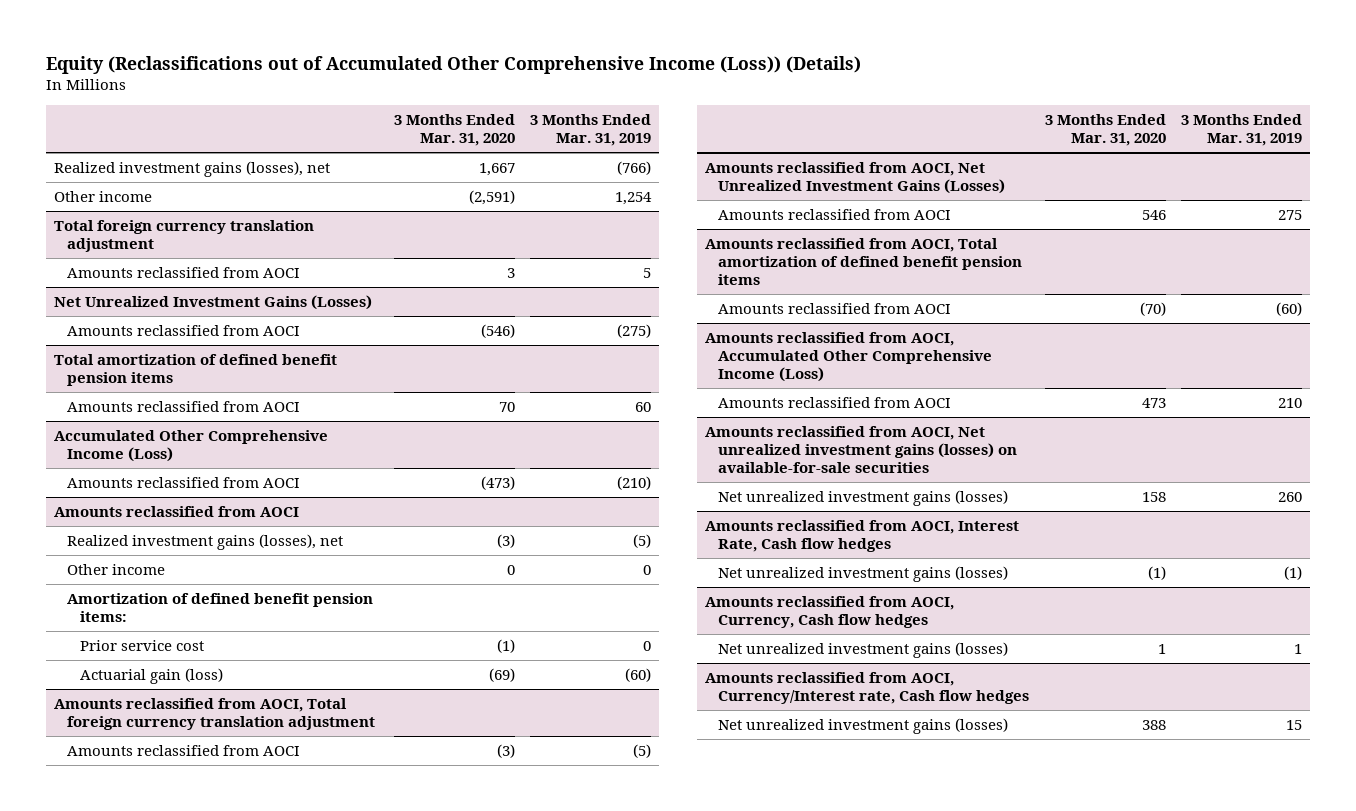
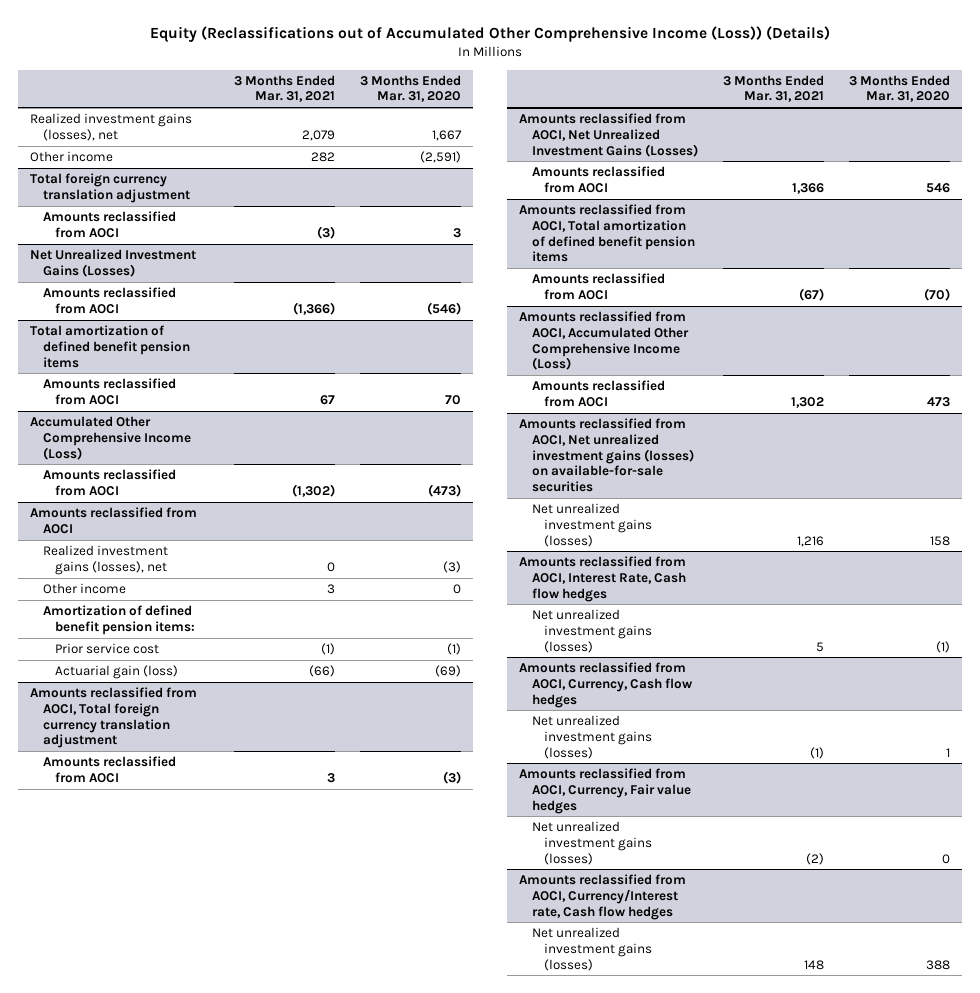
- | 3 Months Ended Mar. 31, 2020 | 3 Months Ended Mar. 31, 2019
+ | 3 Months Ended Mar. 31, 2021 | 3 Months Ended Mar. 31, 2020
+ Amounts reclassified from AOCI, Currency, Fair value hedges
+ Net unrealized investment gains (losses) | (2) | 0

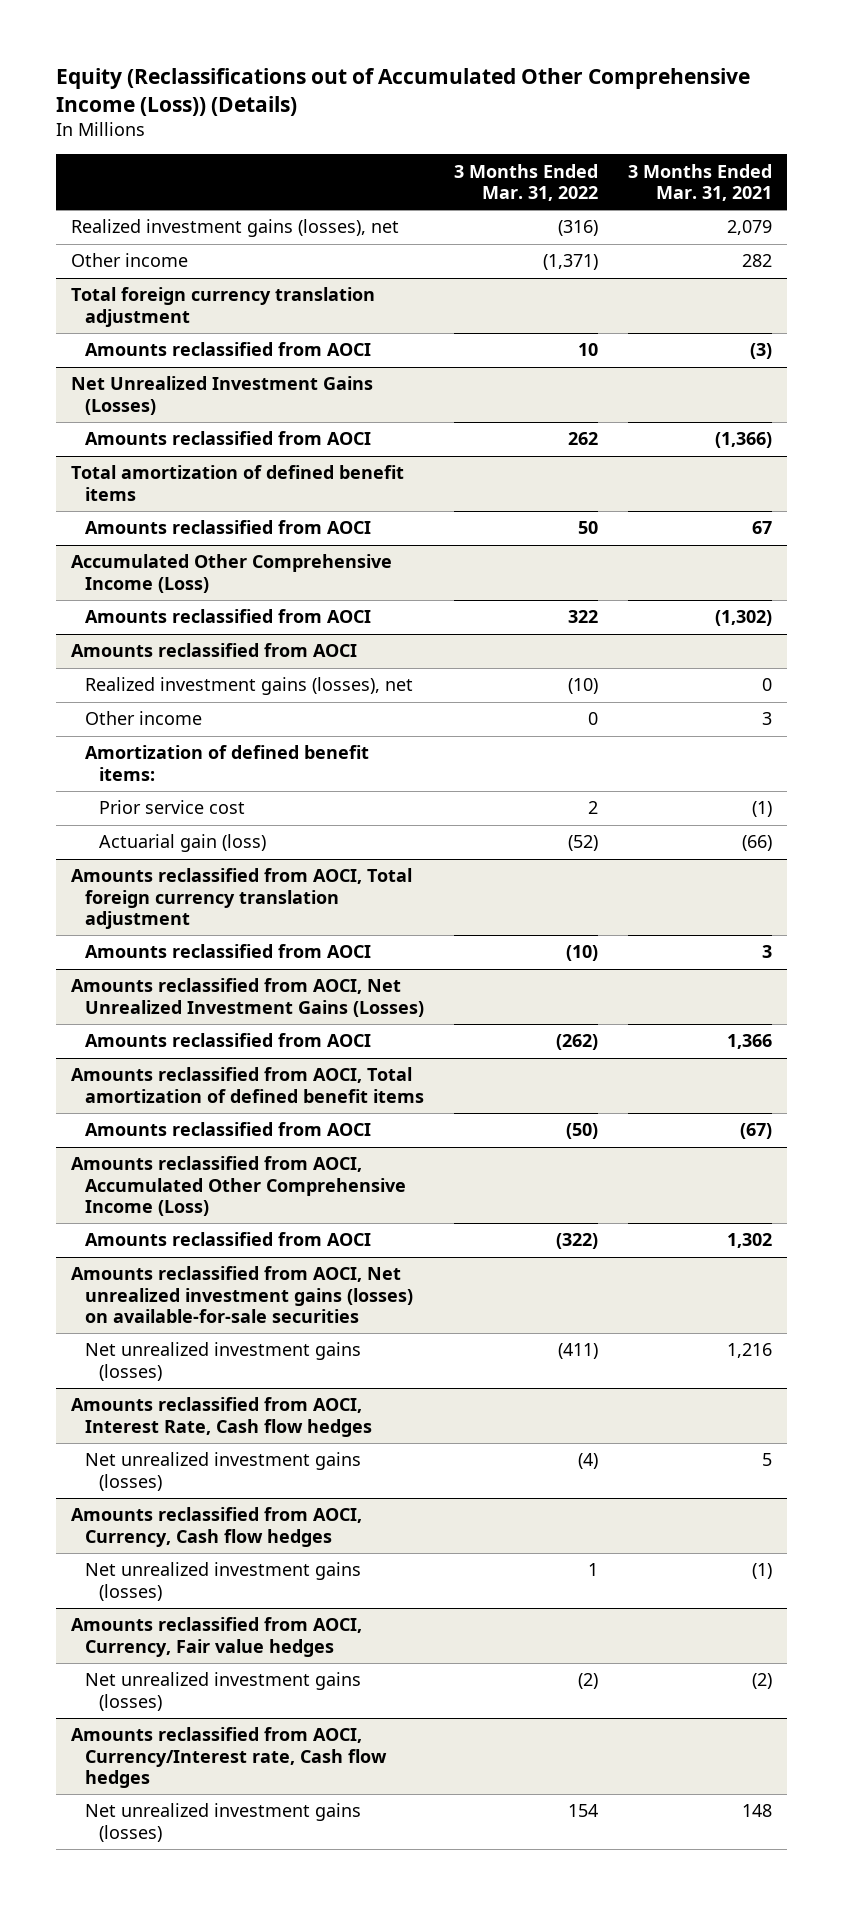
- | 3 Months Ended Mar. 31, 2021 | 3 Months Ended Mar. 31, 2020
+ | 3 Months Ended Mar. 31, 2022 | 3 Months Ended Mar. 31, 2021
- Total amortization of defined benefit pension items
+ Total amortization of defined benefit items
@ Amounts reclassified from AOCI
- Amortization of defined benefit pension items:
+ Amortization of defined benefit items:
- Amounts reclassified from AOCI, Total amortization of defined benefit pension items
+ Amounts reclassified from AOCI, Total amortization of defined benefit items

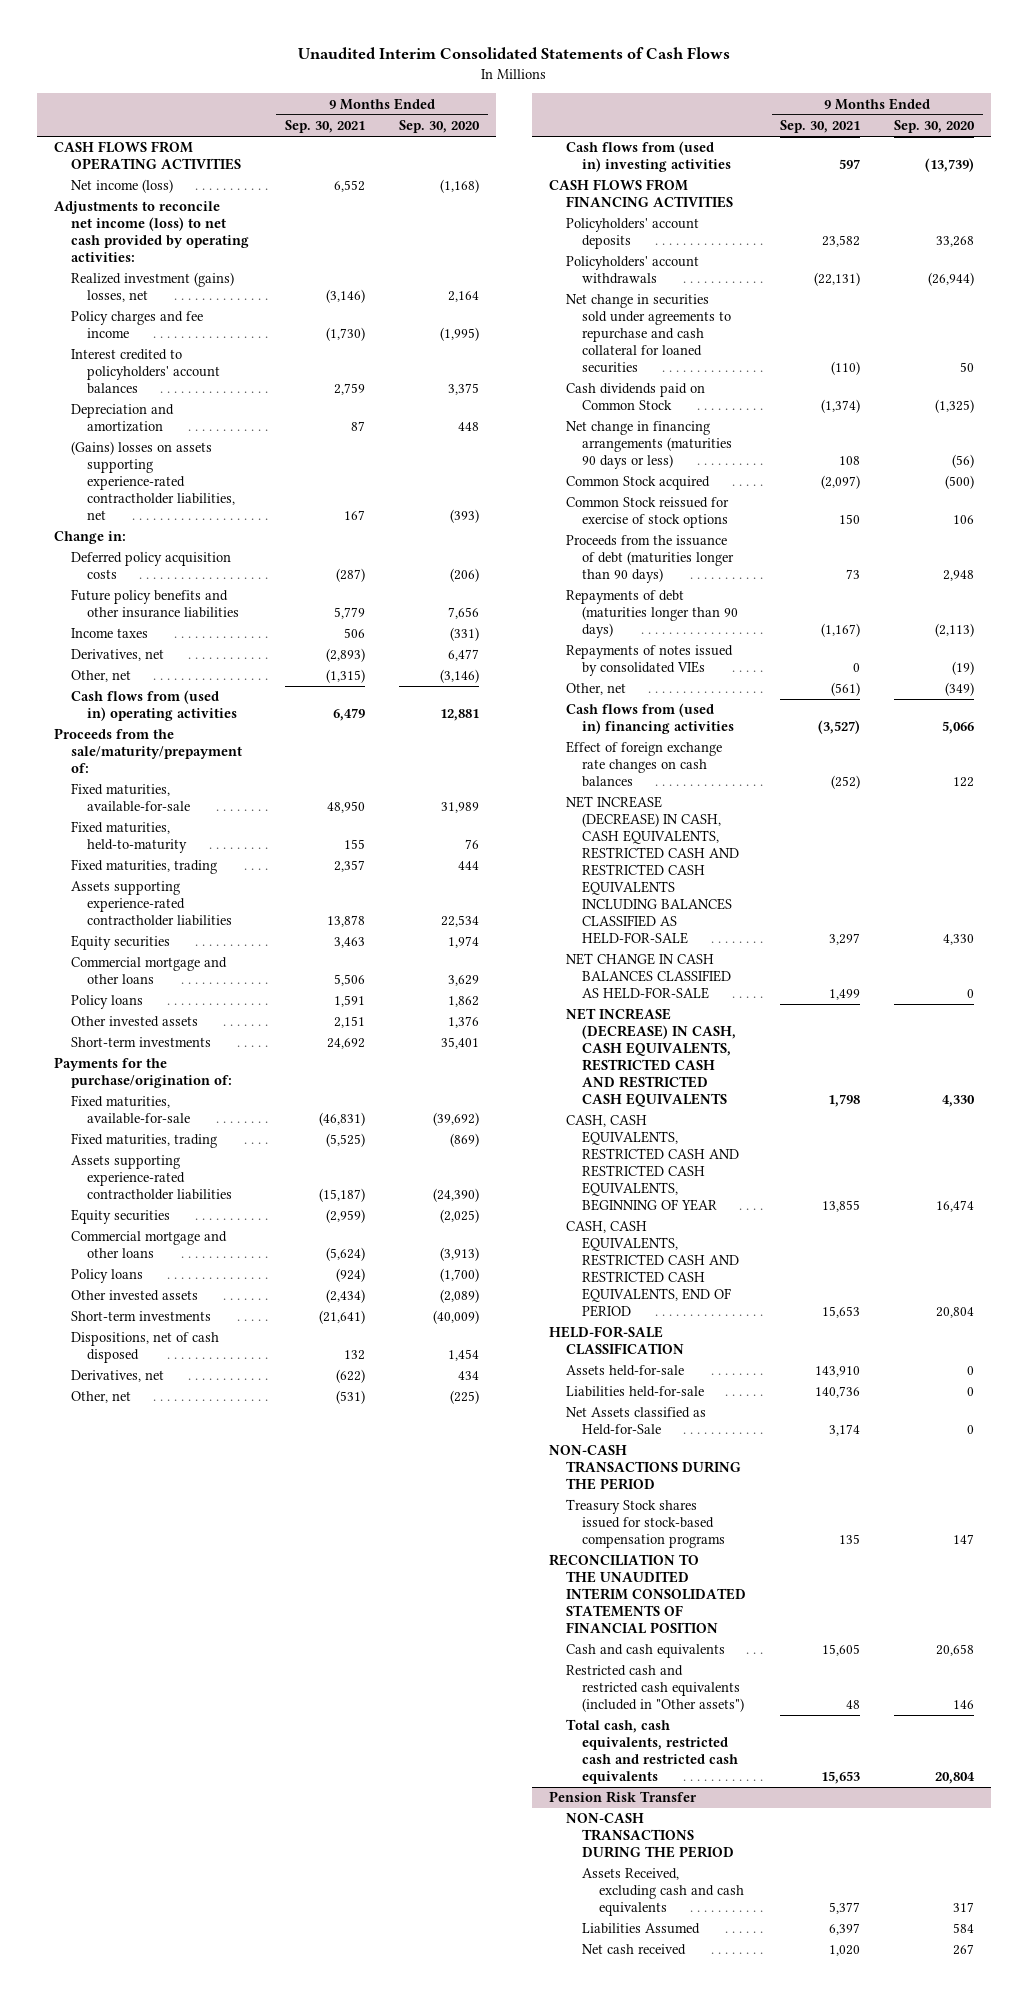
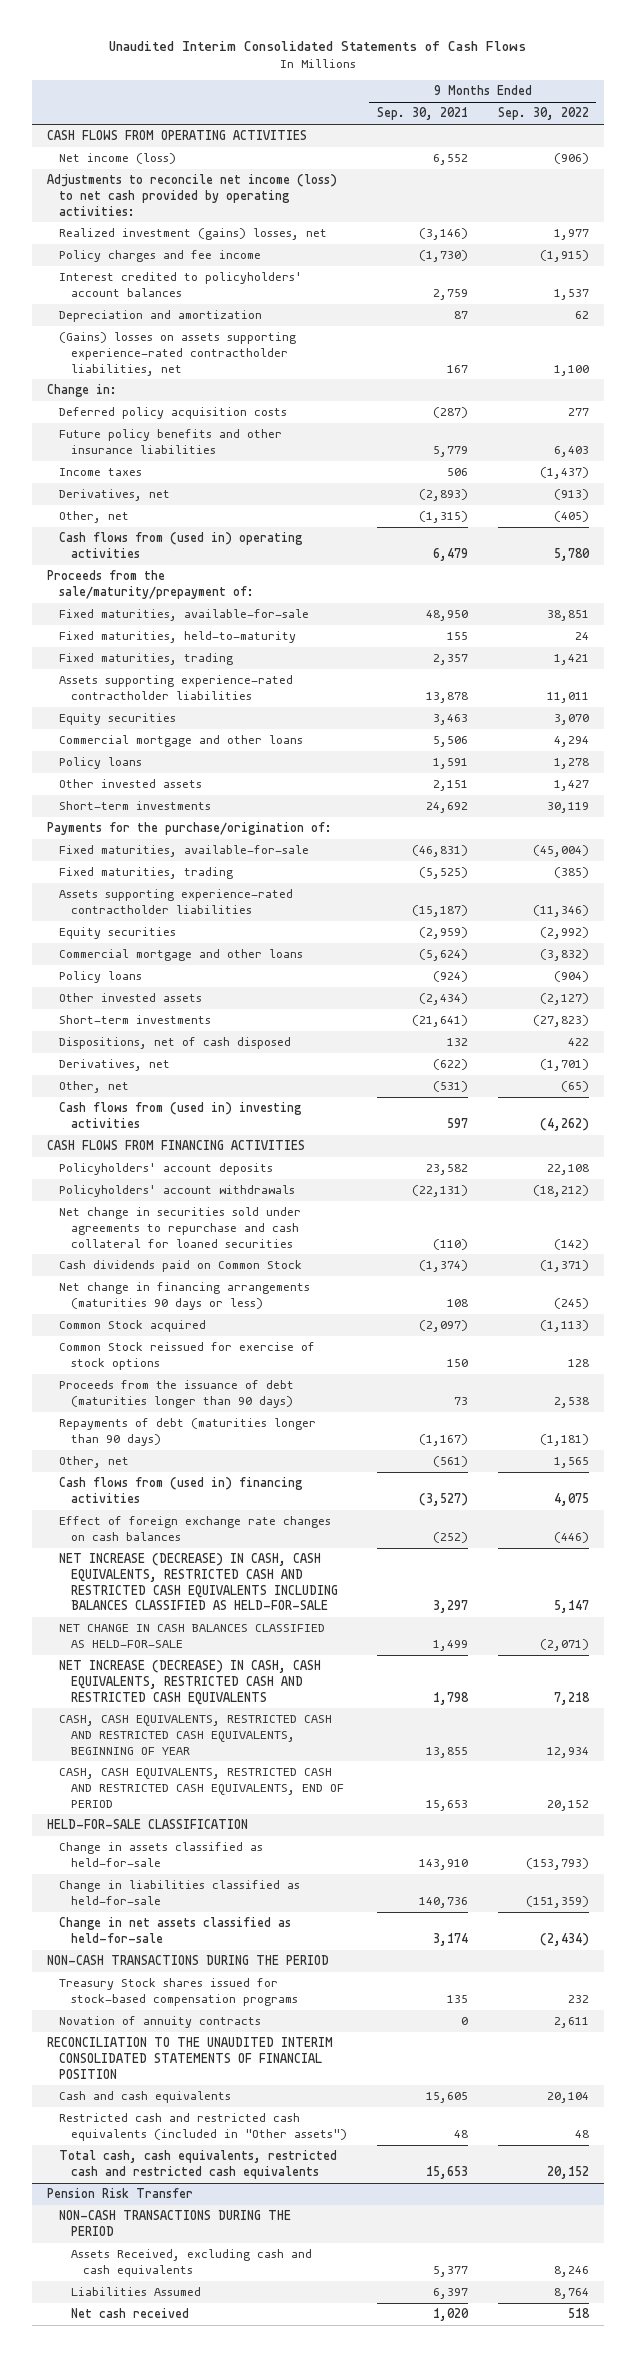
- | 9 Months Ended Sep. 30, 2021 | 9 Months Ended Sep. 30, 2020
+ | 9 Months Ended Sep. 30, 2021 | 9 Months Ended Sep. 30, 2022
- Repayments of notes issued by consolidated VIEs | 0 | (19)
- Assets held-for-sale | 143,910 | 0
- Liabilities held-for-sale | 140,736 | 0
- Net Assets classified as Held-for-Sale | 3,174 | 0
+ Change in assets classified as held-for-sale | 143,910 | (153,793)
+ Change in liabilities classified as held-for-sale | 140,736 | (151,359)
+ Change in net assets classified as held-for-sale | 3,174 | (2,434)
+ Novation of annuity contracts | 0 | 2,611

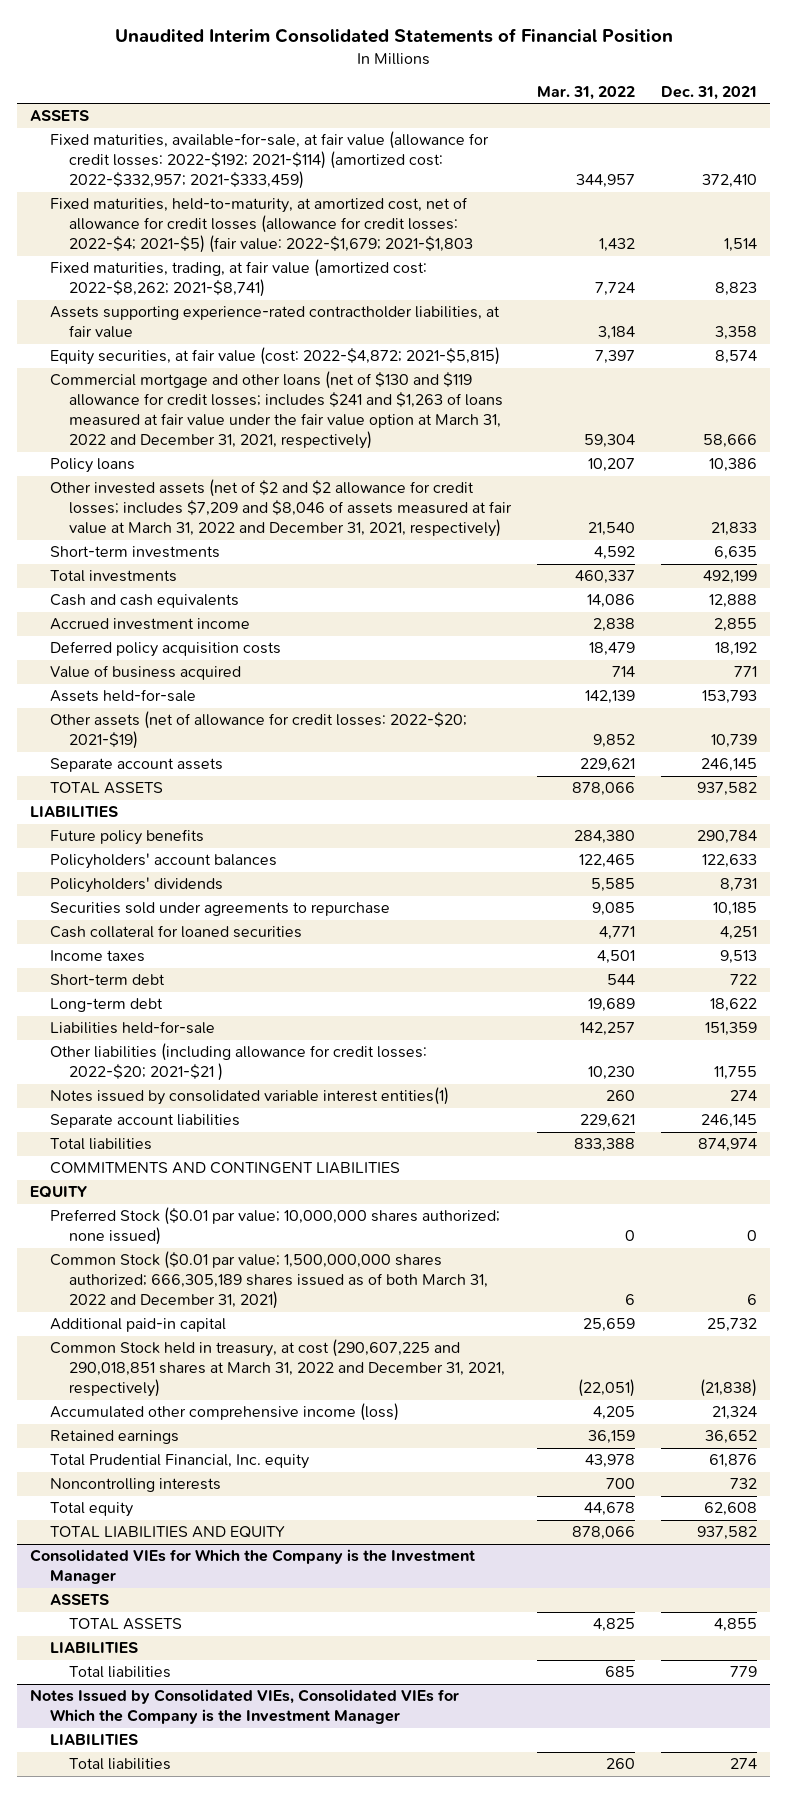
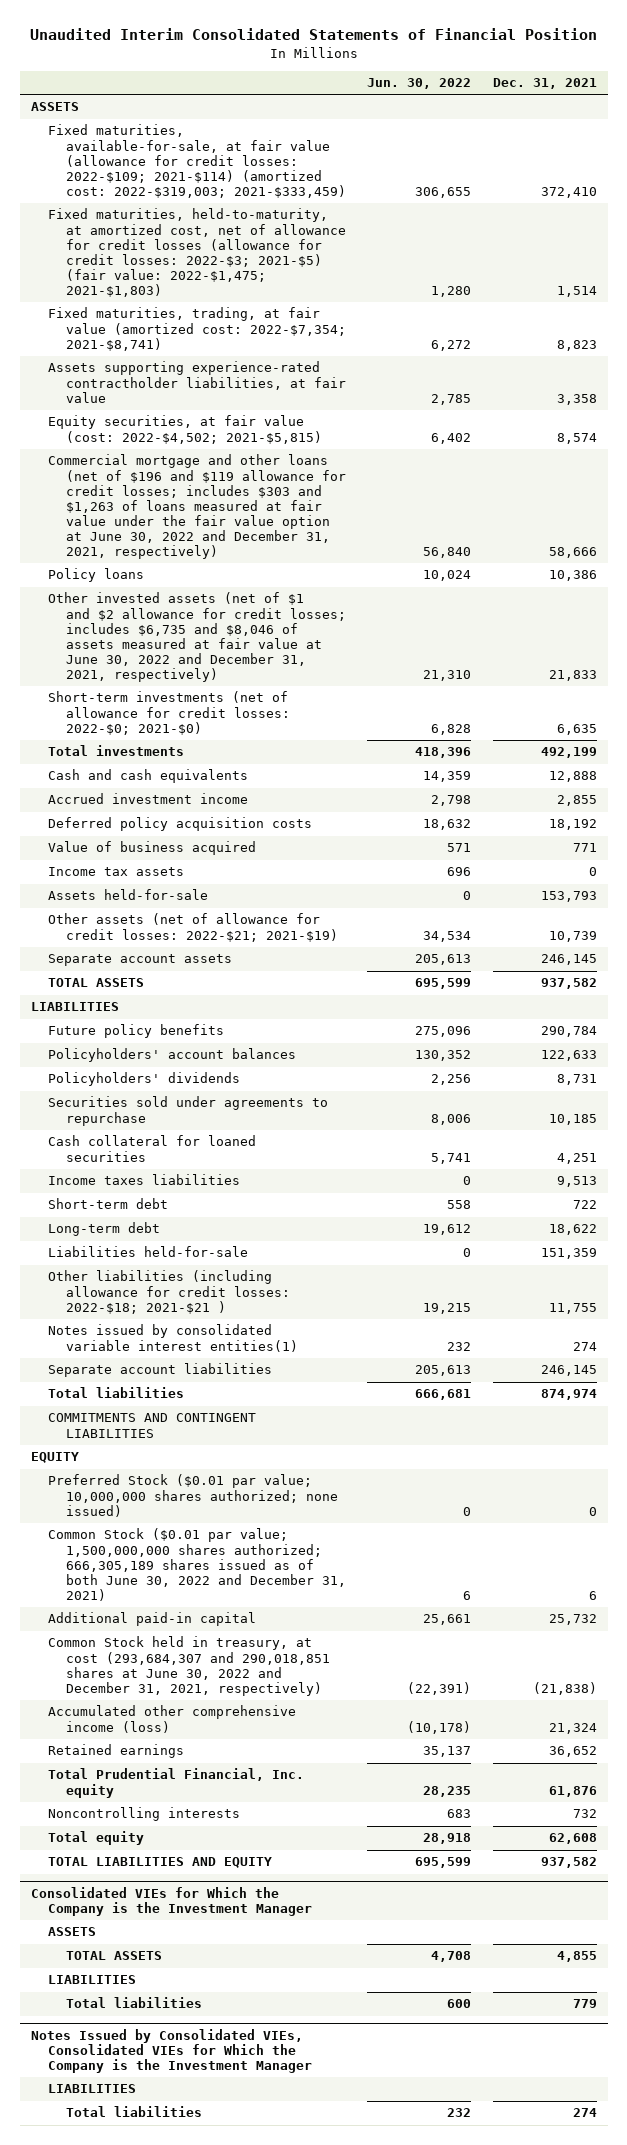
- | Mar. 31, 2022 | Dec. 31, 2021
+ | Jun. 30, 2022 | Dec. 31, 2021
- Fixed maturities, available-for-sale, at fair value (allowance for credit losses: 2022-$192; 2021-$114) (amortized cost: 2022-$332,957; 2021-$333,459) | 344,957 | 372,410
- Fixed maturities, held-to-maturity, at amortized cost, net of allowance for credit losses (allowance for credit losses: 2022-$4; 2021-$5) (fair value: 2022-$1,679; 2021-$1,803 | 1,432 | 1,514
- Fixed maturities, trading, at fair value (amortized cost: 2022-$8,262; 2021-$8,741) | 7,724 | 8,823
+ Fixed maturities, available-for-sale, at fair value (allowance for credit losses: 2022-$109; 2021-$114) (amortized cost: 2022-$319,003; 2021-$333,459) | 306,655 | 372,410
+ Fixed maturities, held-to-maturity, at amortized cost, net of allowance for credit losses (allowance for credit losses: 2022-$3; 2021-$5) (fair value: 2022-$1,475; 2021-$1,803) | 1,280 | 1,514
+ Fixed maturities, trading, at fair value (amortized cost: 2022-$7,354; 2021-$8,741) | 6,272 | 8,823
- Equity securities, at fair value (cost: 2022-$4,872; 2021-$5,815) | 7,397 | 8,574
- Commercial mortgage and other loans (net of $130 and $119 allowance for credit losses; includes $241 and $1,263 of loans measured at fair value under the fair value option at March 31, 2022 and December 31, 2021, respectively) | 59,304 | 58,666
+ Equity securities, at fair value (cost: 2022-$4,502; 2021-$5,815) | 6,402 | 8,574
+ Commercial mortgage and other loans (net of $196 and $119 allowance for credit losses; includes $303 and $1,263 of loans measured at fair value under the fair value option at June 30, 2022 and December 31, 2021, respectively) | 56,840 | 58,666
- Other invested assets (net of $2 and $2 allowance for credit losses; includes $7,209 and $8,046 of assets measured at fair value at March 31, 2022 and December 31, 2021, respectively) | 21,540 | 21,833
- Short-term investments | 4,592 | 6,635
+ Other invested assets (net of $1 and $2 allowance for credit losses; includes $6,735 and $8,046 of assets measured at fair value at June 30, 2022 and December 31, 2021, respectively) | 21,310 | 21,833
+ Short-term investments (net of allowance for credit losses: 2022-$0; 2021-$0) | 6,828 | 6,635
+ Income tax assets | 696 | 0
- Other assets (net of allowance for credit losses: 2022-$20; 2021-$19) | 9,852 | 10,739
+ Other assets (net of allowance for credit losses: 2022-$21; 2021-$19) | 34,534 | 10,739
- Income taxes | 4,501 | 9,513
+ Income taxes liabilities | 0 | 9,513
- Other liabilities (including allowance for credit losses: 2022-$20; 2021-$21 ) | 10,230 | 11,755
+ Other liabilities (including allowance for credit losses: 2022-$18; 2021-$21 ) | 19,215 | 11,755
- Common Stock ($0.01 par value; 1,500,000,000 shares authorized; 666,305,189 shares issued as of both March 31, 2022 and December 31, 2021) | 6 | 6
+ Common Stock ($0.01 par value; 1,500,000,000 shares authorized; 666,305,189 shares issued as of both June 30, 2022 and December 31, 2021) | 6 | 6
- Common Stock held in treasury, at cost (290,607,225 and 290,018,851 shares at March 31, 2022 and December 31, 2021, respectively) | (22,051) | (21,838)
+ Common Stock held in treasury, at cost (293,684,307 and 290,018,851 shares at June 30, 2022 and December 31, 2021, respectively) | (22,391) | (21,838)

